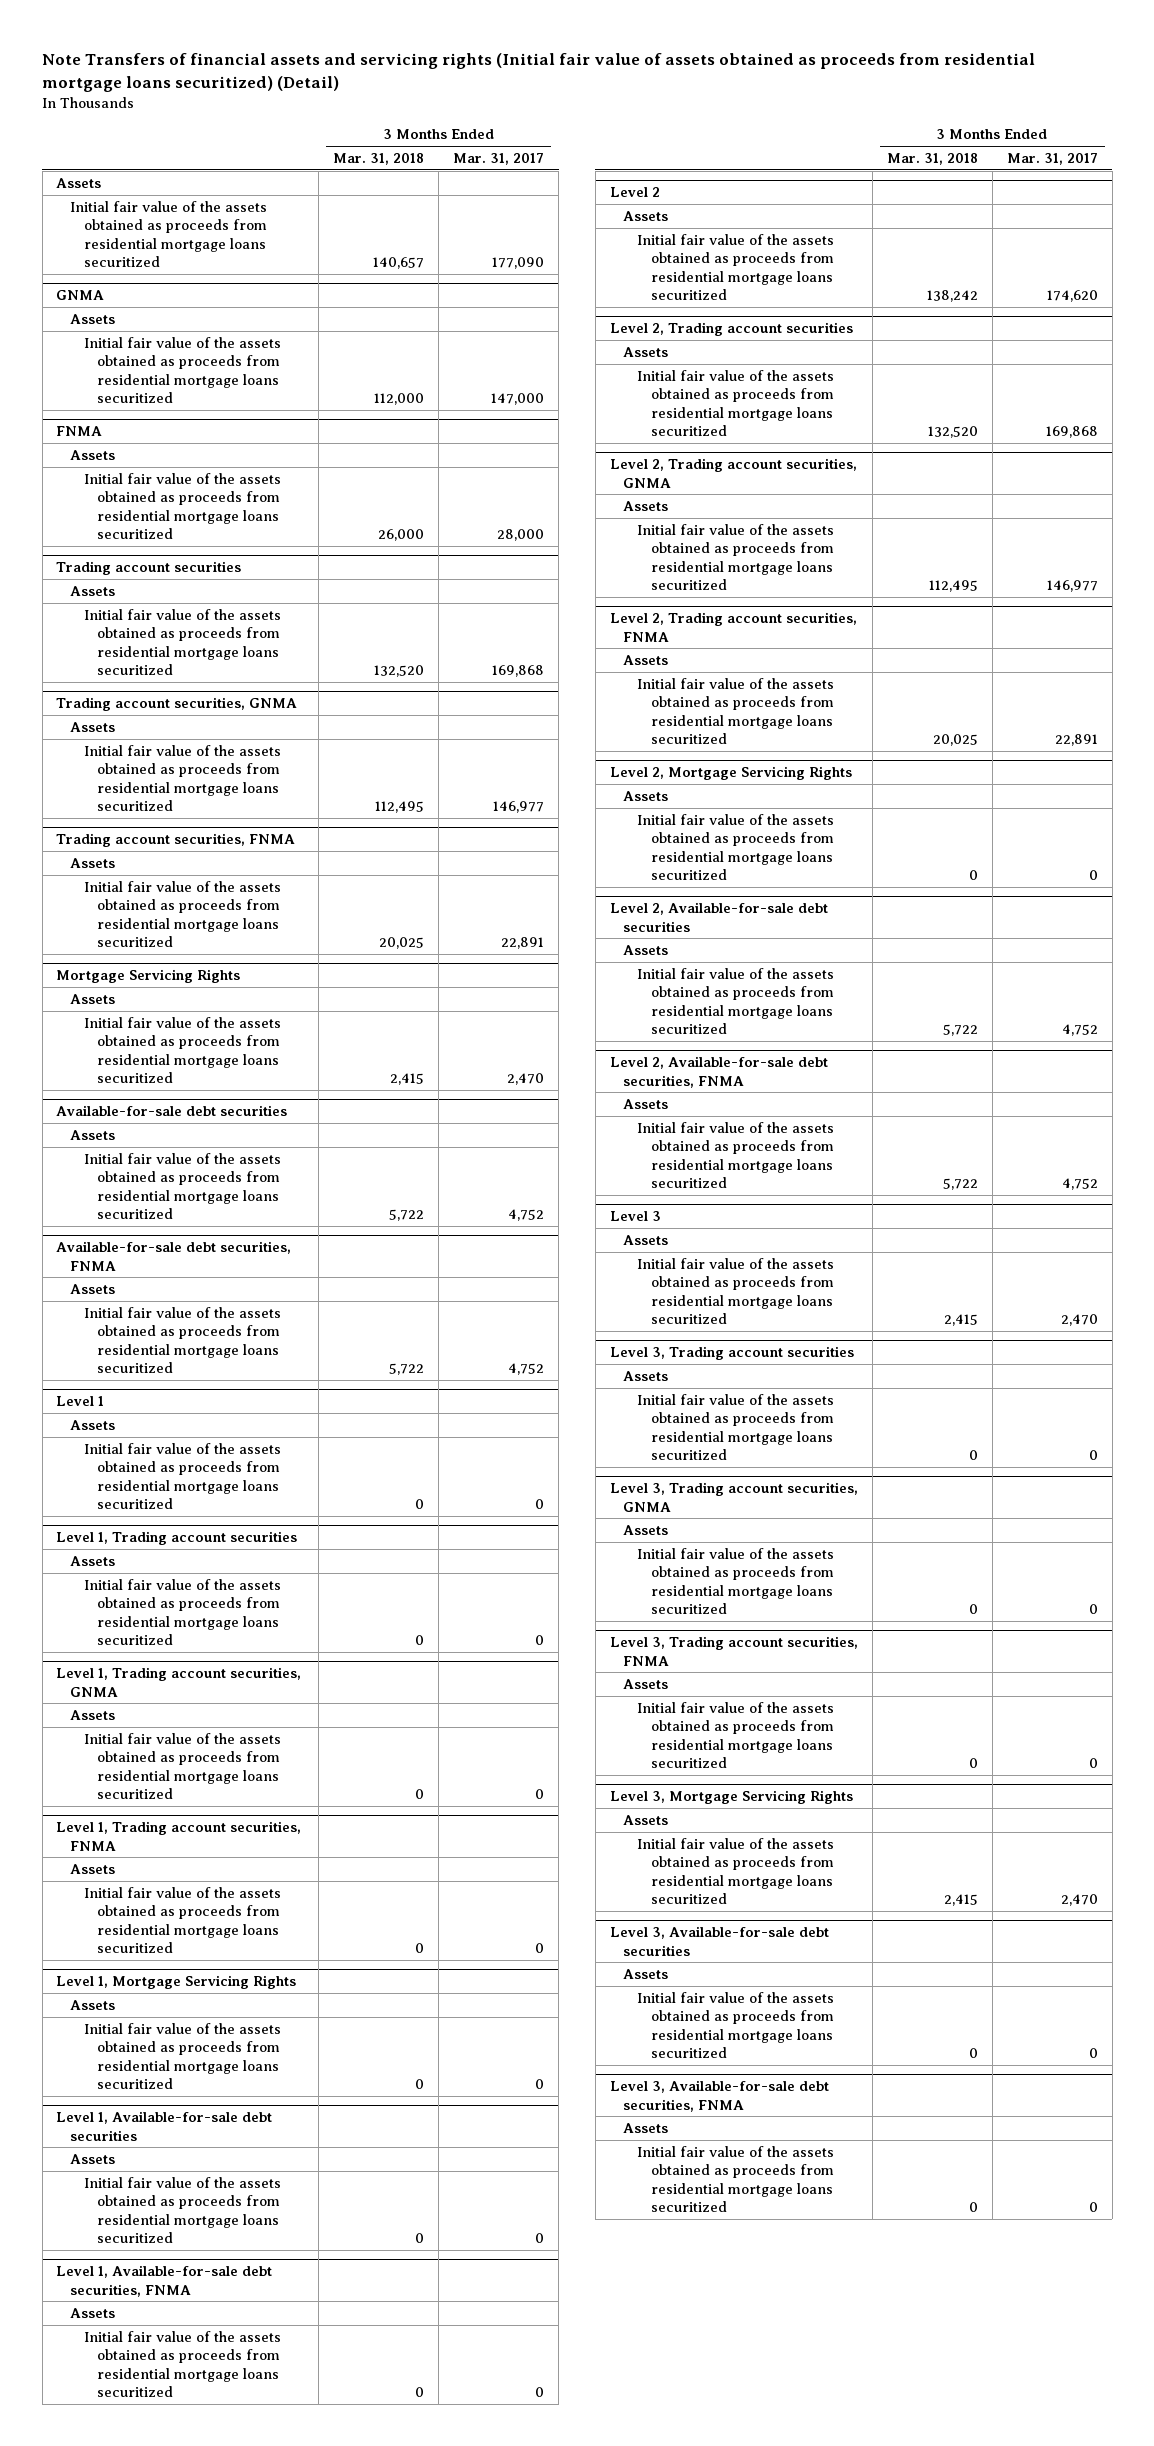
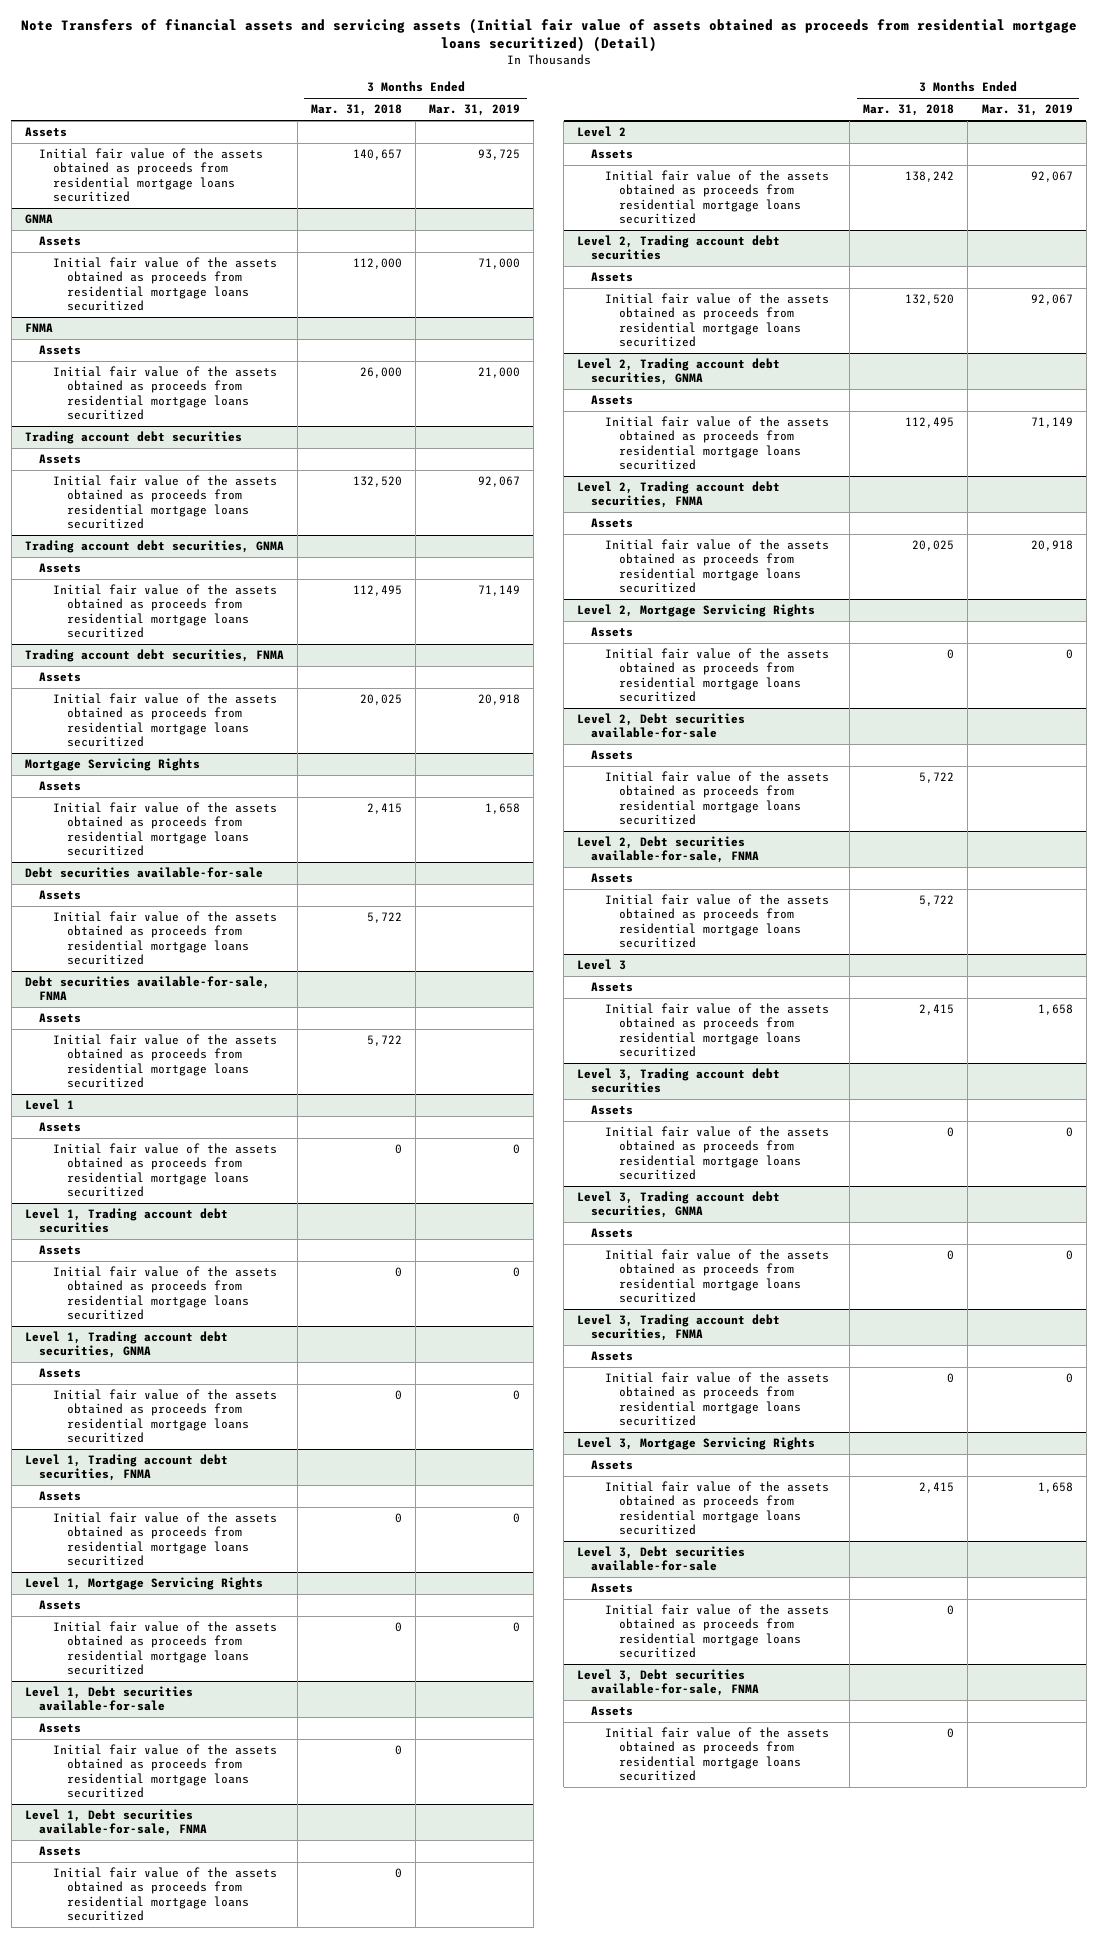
- Note Transfers of financial assets and servicing rights (Initial fair value of assets obtained as proceeds from residential mortgage loans securitized) (Detail)
+ Note Transfers of financial assets and servicing assets (Initial fair value of assets obtained as proceeds from residential mortgage loans securitized) (Detail)
- | 3 Months Ended Mar. 31, 2018 | 3 Months Ended Mar. 31, 2017
+ | 3 Months Ended Mar. 31, 2018 | 3 Months Ended Mar. 31, 2019
- Trading account securities
+ Trading account debt securities
- Trading account securities, GNMA
+ Trading account debt securities, GNMA
- Trading account securities, FNMA
+ Trading account debt securities, FNMA
- Available-for-sale debt securities
+ Debt securities available-for-sale
- Available-for-sale debt securities, FNMA
+ Debt securities available-for-sale, FNMA
- Level 1, Trading account securities
+ Level 1, Trading account debt securities
- Level 1, Trading account securities, GNMA
+ Level 1, Trading account debt securities, GNMA
- Level 1, Trading account securities, FNMA
+ Level 1, Trading account debt securities, FNMA
- Level 1, Available-for-sale debt securities
+ Level 1, Debt securities available-for-sale
- Level 1, Available-for-sale debt securities, FNMA
+ Level 1, Debt securities available-for-sale, FNMA
- Level 2, Trading account securities
+ Level 2, Trading account debt securities
- Level 2, Trading account securities, GNMA
+ Level 2, Trading account debt securities, GNMA
- Level 2, Trading account securities, FNMA
+ Level 2, Trading account debt securities, FNMA
- Level 2, Available-for-sale debt securities
+ Level 2, Debt securities available-for-sale
- Level 2, Available-for-sale debt securities, FNMA
+ Level 2, Debt securities available-for-sale, FNMA
- Level 3, Trading account securities
+ Level 3, Trading account debt securities
- Level 3, Trading account securities, GNMA
+ Level 3, Trading account debt securities, GNMA
- Level 3, Trading account securities, FNMA
+ Level 3, Trading account debt securities, FNMA
- Level 3, Available-for-sale debt securities
+ Level 3, Debt securities available-for-sale
- Level 3, Available-for-sale debt securities, FNMA
+ Level 3, Debt securities available-for-sale, FNMA

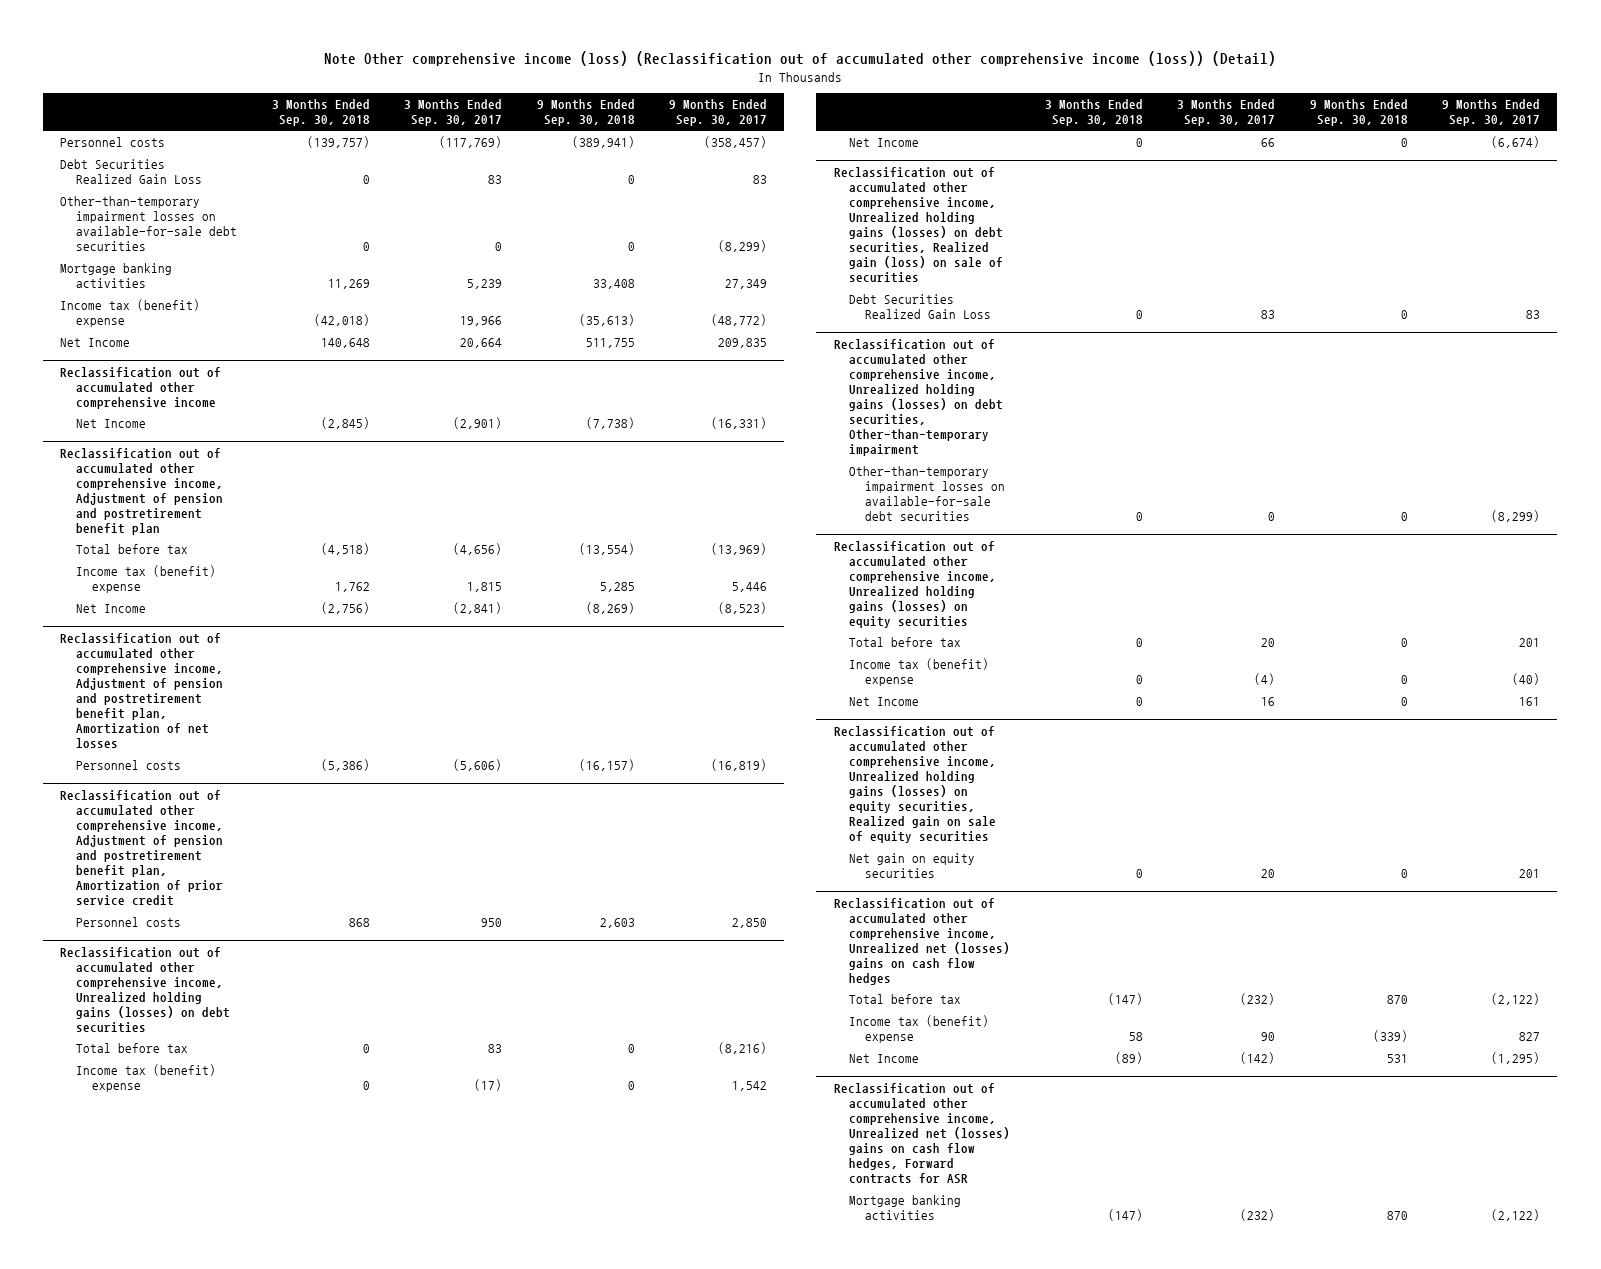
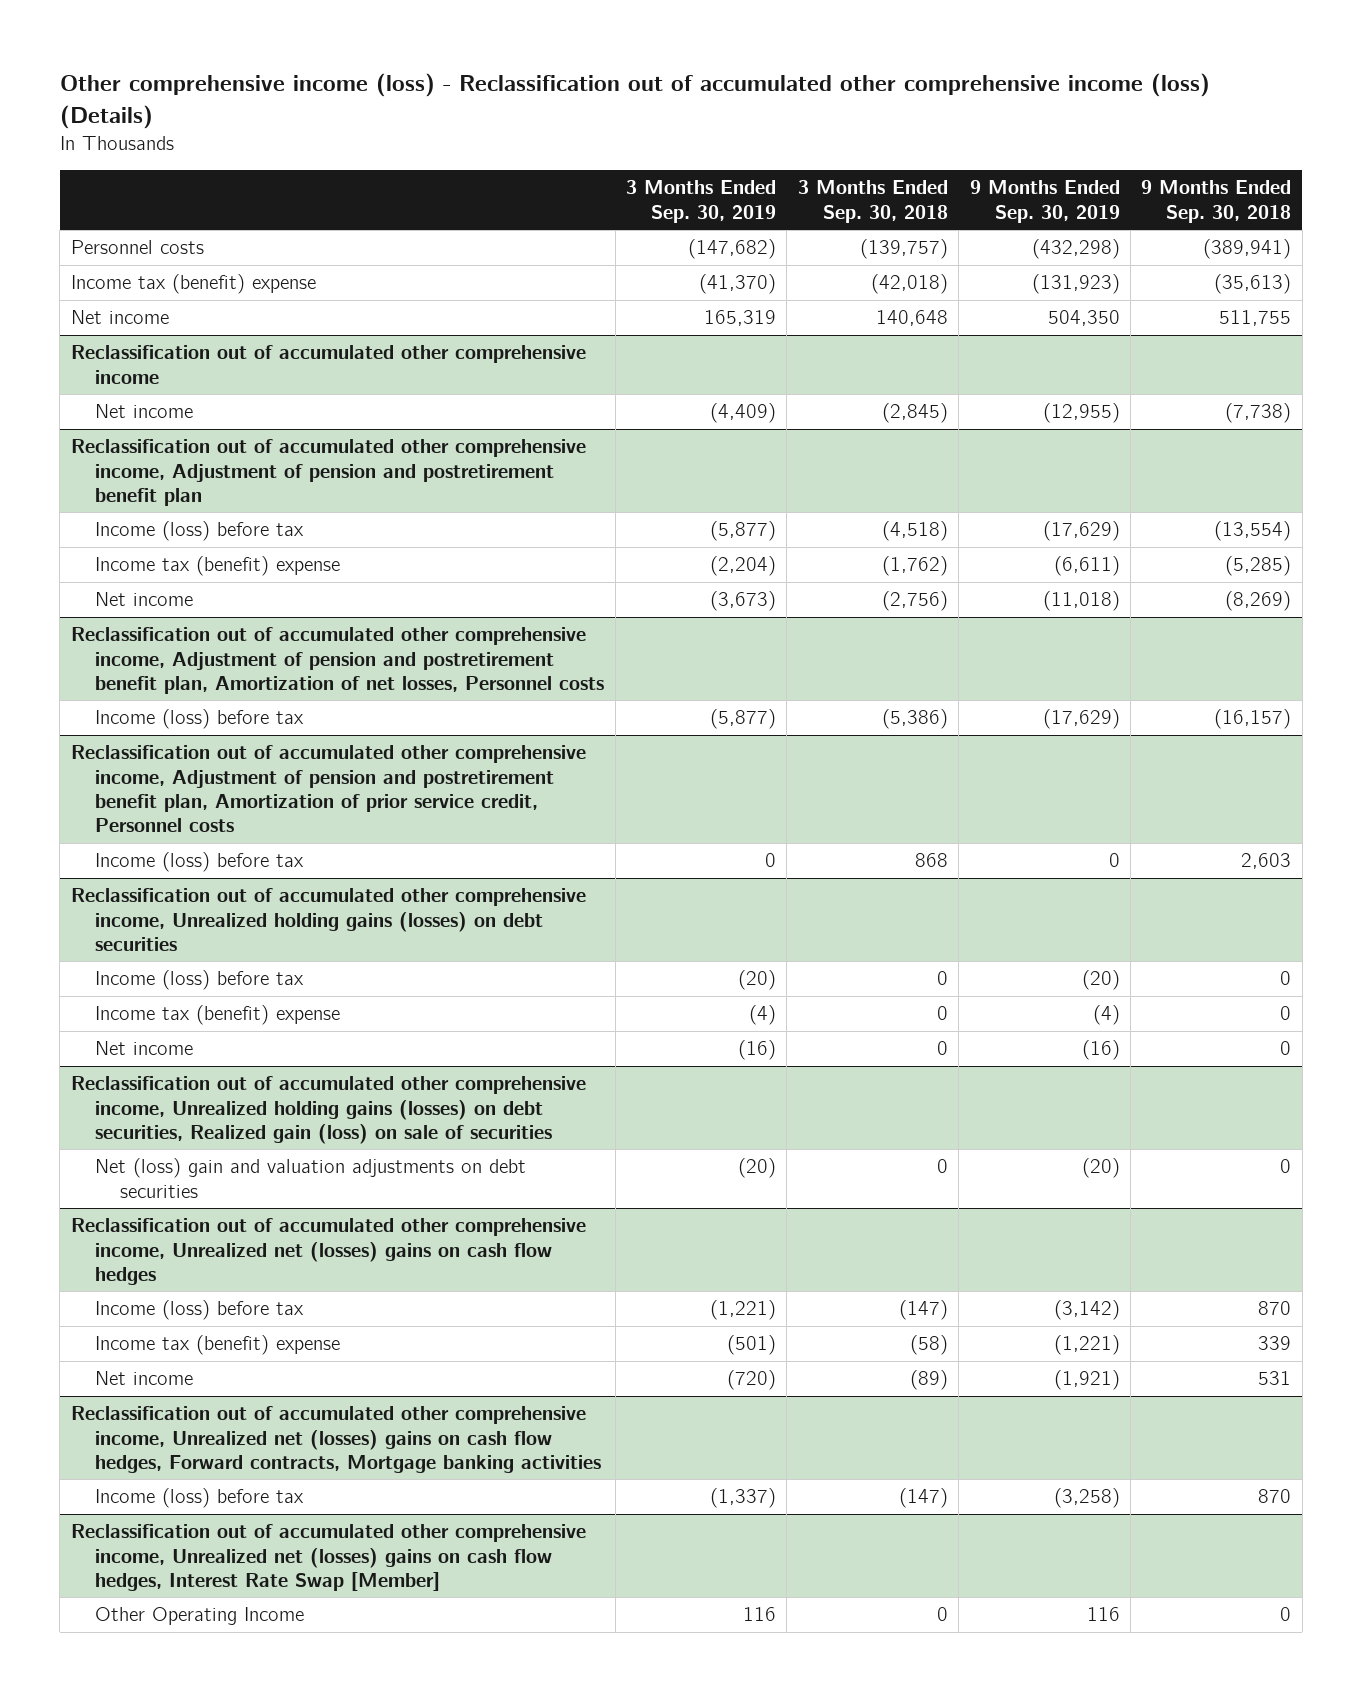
- Note Other comprehensive income (loss) (Reclassification out of accumulated other comprehensive income (loss)) (Detail)
+ Other comprehensive income (loss) - Reclassification out of accumulated other comprehensive income (loss) (Details)
- | 3 Months Ended Sep. 30, 2018 | 3 Months Ended Sep. 30, 2017 | 9 Months Ended Sep. 30, 2018 | 9 Months Ended Sep. 30, 2017
+ | 3 Months Ended Sep. 30, 2019 | 3 Months Ended Sep. 30, 2018 | 9 Months Ended Sep. 30, 2019 | 9 Months Ended Sep. 30, 2018
- Debt Securities Realized Gain Loss | 0 | 83 | 0 | 83
- Other-than-temporary impairment losses on available-for-sale debt securities | 0 | 0 | 0 | (8,299)
- Mortgage banking activities | 11,269 | 5,239 | 33,408 | 27,349
- Net Income | 140,648 | 20,664 | 511,755 | 209,835
+ Net income | 165,319 | 140,648 | 504,350 | 511,755
@ Reclassification out of accumulated other comprehensive income
- Net Income | (2,845) | (2,901) | (7,738) | (16,331)
+ Net income | (4,409) | (2,845) | (12,955) | (7,738)
@ Reclassification out of accumulated other comprehensive income, Adjustment of pension and postretirement benefit plan
- Total before tax | (4,518) | (4,656) | (13,554) | (13,969)
- Income tax (benefit) expense | 1,762 | 1,815 | 5,285 | 5,446
- Net Income | (2,756) | (2,841) | (8,269) | (8,523)
- Reclassification out of accumulated other comprehensive income, Adjustment of pension and postretirement benefit plan, Amortization of net losses
- Personnel costs | (5,386) | (5,606) | (16,157) | (16,819)
- Reclassification out of accumulated other comprehensive income, Adjustment of pension and postretirement benefit plan, Amortization of prior service credit
- Personnel costs | 868 | 950 | 2,603 | 2,850
@ Reclassification out of accumulated other comprehensive income, Adjustment of pension and postretirement benefit plan
+ Income (loss) before tax | (5,877) | (4,518) | (17,629) | (13,554)
+ Income tax (benefit) expense | (2,204) | (1,762) | (6,611) | (5,285)
+ Net income | (3,673) | (2,756) | (11,018) | (8,269)
+ Reclassification out of accumulated other comprehensive income, Adjustment of pension and postretirement benefit plan, Amortization of net losses, Personnel costs
+ Income (loss) before tax | (5,877) | (5,386) | (17,629) | (16,157)
+ Reclassification out of accumulated other comprehensive income, Adjustment of pension and postretirement benefit plan, Amortization of prior service credit, Personnel costs
+ Income (loss) before tax | 0 | 868 | 0 | 2,603
@ Reclassification out of accumulated other comprehensive income, Unrealized holding gains (losses) on debt securities
- Total before tax | 0 | 83 | 0 | (8,216)
+ Income (loss) before tax | (20) | 0 | (20) | 0
- Net Income | 0 | 66 | 0 | (6,674)
+ Net income | (16) | 0 | (16) | 0
@ Reclassification out of accumulated other comprehensive income, Unrealized holding gains (losses) on debt securities, Realized gain (loss) on sale of securities
- Debt Securities Realized Gain Loss | 0 | 83 | 0 | 83
- Reclassification out of accumulated other comprehensive income, Unrealized holding gains (losses) on debt securities, Other-than-temporary impairment
- Other-than-temporary impairment losses on available-for-sale debt securities | 0 | 0 | 0 | (8,299)
- Reclassification out of accumulated other comprehensive income, Unrealized holding gains (losses) on equity securities
- Total before tax | 0 | 20 | 0 | 201
- Income tax (benefit) expense | 0 | (4) | 0 | (40)
- Net Income | 0 | 16 | 0 | 161
- Reclassification out of accumulated other comprehensive income, Unrealized holding gains (losses) on equity securities, Realized gain on sale of equity securities
- Net gain on equity securities | 0 | 20 | 0 | 201
@ Reclassification out of accumulated other comprehensive income, Unrealized holding gains (losses) on debt securities, Realized gain (loss) on sale of securities
+ Net (loss) gain and valuation adjustments on debt securities | (20) | 0 | (20) | 0
@ Reclassification out of accumulated other comprehensive income, Unrealized net (losses) gains on cash flow hedges
- Total before tax | (147) | (232) | 870 | (2,122)
- Income tax (benefit) expense | 58 | 90 | (339) | 827
- Net Income | (89) | (142) | 531 | (1,295)
- Reclassification out of accumulated other comprehensive income, Unrealized net (losses) gains on cash flow hedges, Forward contracts for ASR
- Mortgage banking activities | (147) | (232) | 870 | (2,122)
@ Reclassification out of accumulated other comprehensive income, Unrealized net (losses) gains on cash flow hedges
+ Income (loss) before tax | (1,221) | (147) | (3,142) | 870
+ Income tax (benefit) expense | (501) | (58) | (1,221) | 339
+ Net income | (720) | (89) | (1,921) | 531
+ Reclassification out of accumulated other comprehensive income, Unrealized net (losses) gains on cash flow hedges, Forward contracts, Mortgage banking activities
+ Income (loss) before tax | (1,337) | (147) | (3,258) | 870
+ Reclassification out of accumulated other comprehensive income, Unrealized net (losses) gains on cash flow hedges, Interest Rate Swap [Member]
+ Other Operating Income | 116 | 0 | 116 | 0

